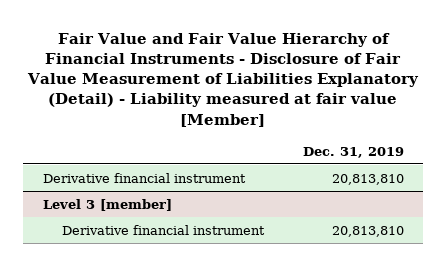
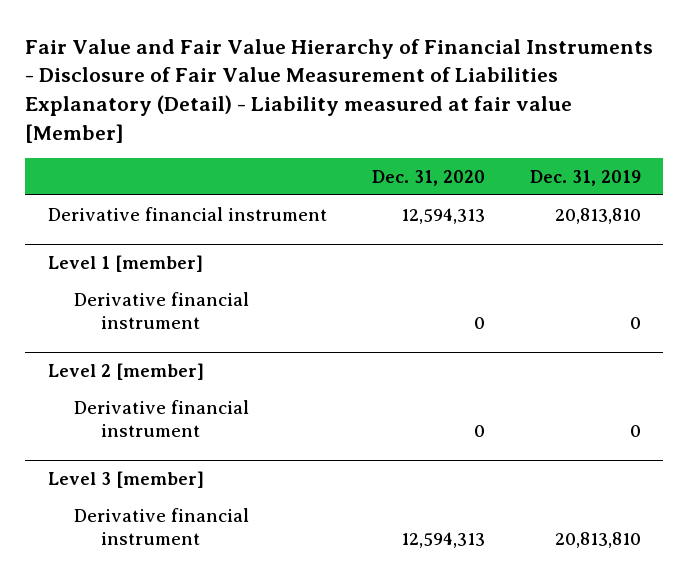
- | Dec. 31, 2019
+ | Dec. 31, 2020 | Dec. 31, 2019
+ Level 1 [member]
+ Derivative financial instrument | 0 | 0
+ Level 2 [member]
+ Derivative financial instrument | 0 | 0

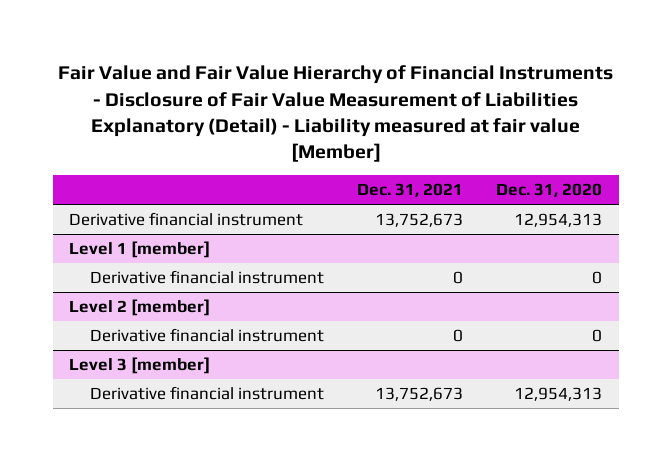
- | Dec. 31, 2020 | Dec. 31, 2019
+ | Dec. 31, 2021 | Dec. 31, 2020
- Derivative financial instrument | 12,594,313 | 20,813,810
+ Derivative financial instrument | 13,752,673 | 12,954,313
@ Level 3 [member]
- Derivative financial instrument | 12,594,313 | 20,813,810
+ Derivative financial instrument | 13,752,673 | 12,954,313

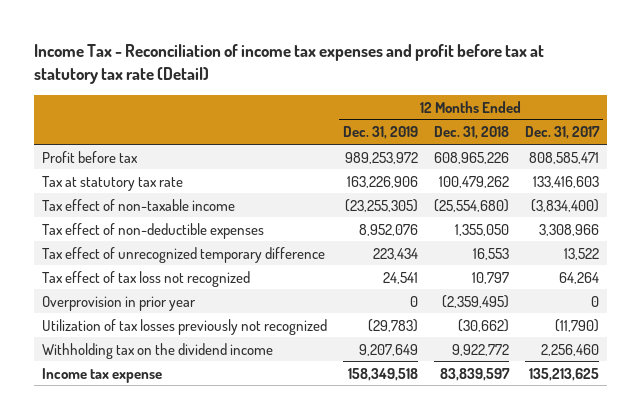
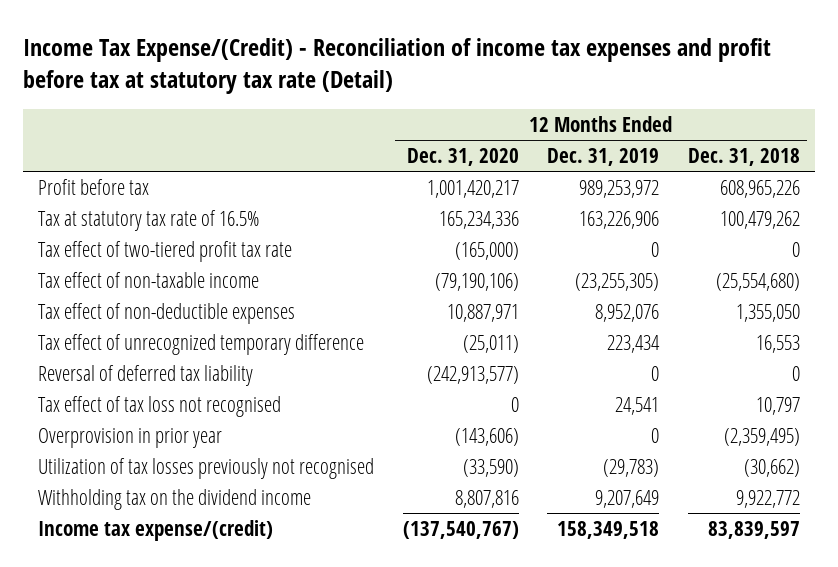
- Income Tax - Reconciliation of income tax expenses and profit before tax at statutory tax rate (Detail)
+ Income Tax Expense/(Credit) - Reconciliation of income tax expenses and profit before tax at statutory tax rate (Detail)
- | 12 Months Ended Dec. 31, 2019 | 12 Months Ended Dec. 31, 2018 | 12 Months Ended Dec. 31, 2017
+ | 12 Months Ended Dec. 31, 2020 | 12 Months Ended Dec. 31, 2019 | 12 Months Ended Dec. 31, 2018
- Tax at statutory tax rate | 163,226,906 | 100,479,262 | 133,416,603
+ Tax at statutory tax rate of 16.5% | 165,234,336 | 163,226,906 | 100,479,262
+ Tax effect of two-tiered profit tax rate | (165,000) | 0 | 0
- Tax effect of tax loss not recognized | 24,541 | 10,797 | 64,264
+ Reversal of deferred tax liability | (242,913,577) | 0 | 0
+ Tax effect of tax loss not recognised | 0 | 24,541 | 10,797
- Utilization of tax losses previously not recognized | (29,783) | (30,662) | (11,790)
+ Utilization of tax losses previously not recognised | (33,590) | (29,783) | (30,662)
- Income tax expense | 158,349,518 | 83,839,597 | 135,213,625
+ Income tax expense/(credit) | (137,540,767) | 158,349,518 | 83,839,597

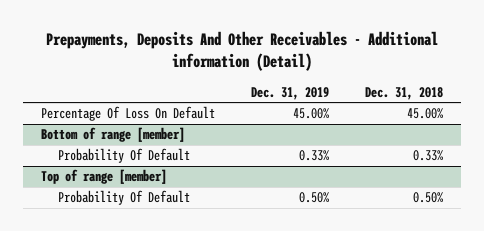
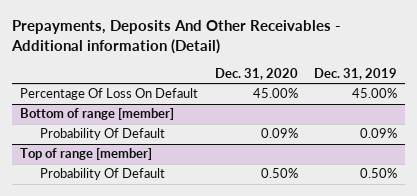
- | Dec. 31, 2019 | Dec. 31, 2018
+ | Dec. 31, 2020 | Dec. 31, 2019
@ Bottom of range [member]
- Probability Of Default | 0.33% | 0.33%
+ Probability Of Default | 0.09% | 0.09%

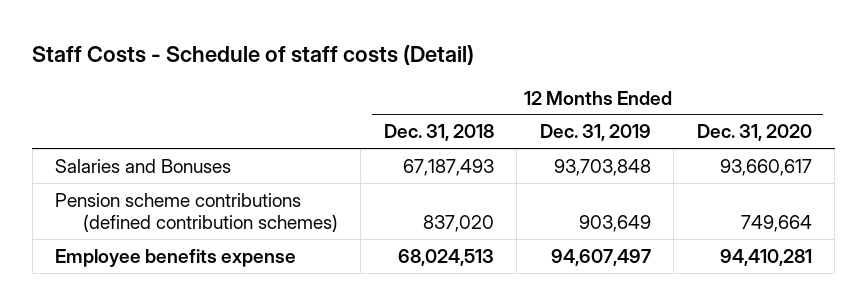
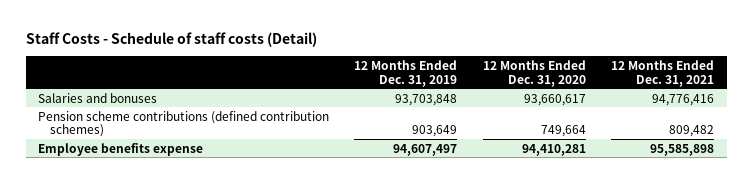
- | 12 Months Ended Dec. 31, 2018 | 12 Months Ended Dec. 31, 2019 | 12 Months Ended Dec. 31, 2020
+ | 12 Months Ended Dec. 31, 2019 | 12 Months Ended Dec. 31, 2020 | 12 Months Ended Dec. 31, 2021
- Salaries and Bonuses | 67,187,493 | 93,703,848 | 93,660,617
+ Salaries and bonuses | 93,703,848 | 93,660,617 | 94,776,416

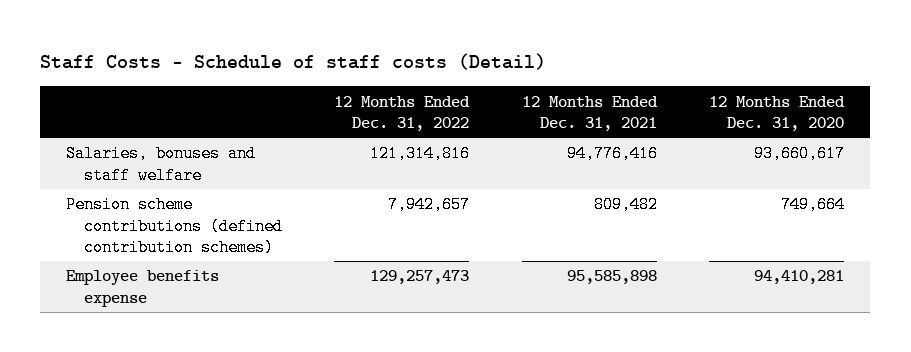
- | 12 Months Ended Dec. 31, 2019 | 12 Months Ended Dec. 31, 2020 | 12 Months Ended Dec. 31, 2021
+ | 12 Months Ended Dec. 31, 2022 | 12 Months Ended Dec. 31, 2021 | 12 Months Ended Dec. 31, 2020
- Salaries and bonuses | 93,703,848 | 93,660,617 | 94,776,416
+ Salaries, bonuses and staff welfare | 121,314,816 | 94,776,416 | 93,660,617

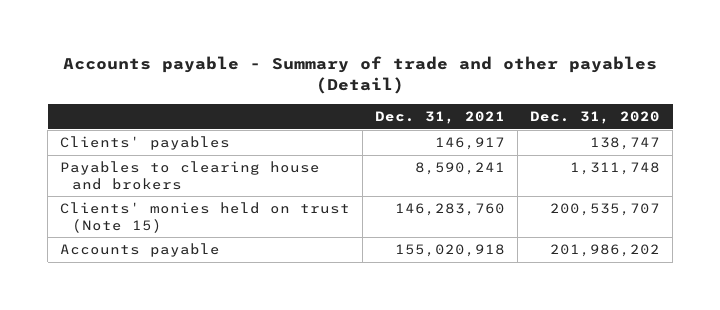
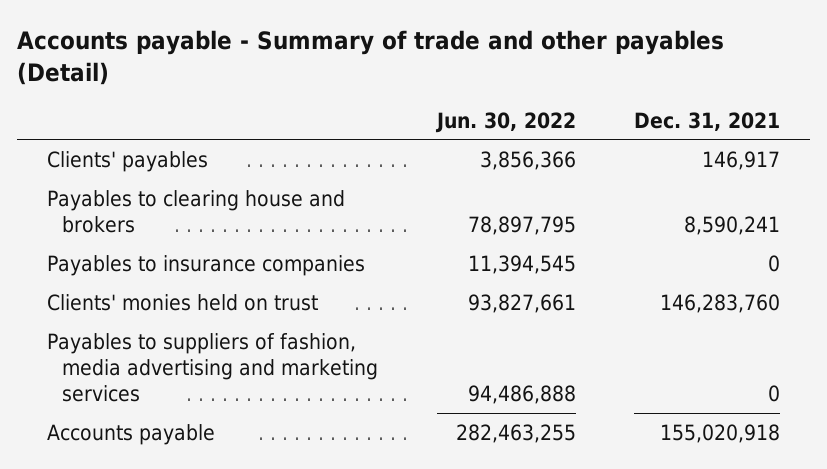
- | Dec. 31, 2021 | Dec. 31, 2020
+ | Jun. 30, 2022 | Dec. 31, 2021
- Clients' monies held on trust (Note 15) | 146,283,760 | 200,535,707
+ Payables to insurance companies | 11,394,545 | 0
+ Clients' monies held on trust | 93,827,661 | 146,283,760
+ Payables to suppliers of fashion, media advertising and marketing services | 94,486,888 | 0

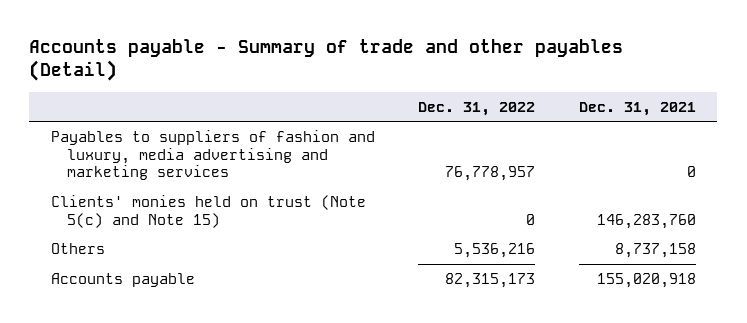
- | Jun. 30, 2022 | Dec. 31, 2021
+ | Dec. 31, 2022 | Dec. 31, 2021
- Clients' payables | 3,856,366 | 146,917
- Payables to clearing house and brokers | 78,897,795 | 8,590,241
- Payables to insurance companies | 11,394,545 | 0
- Clients' monies held on trust | 93,827,661 | 146,283,760
- Payables to suppliers of fashion, media advertising and marketing services | 94,486,888 | 0
+ Payables to suppliers of fashion and luxury, media advertising and marketing services | 76,778,957 | 0
+ Clients' monies held on trust (Note 5(c) and Note 15) | 0 | 146,283,760
+ Others | 5,536,216 | 8,737,158

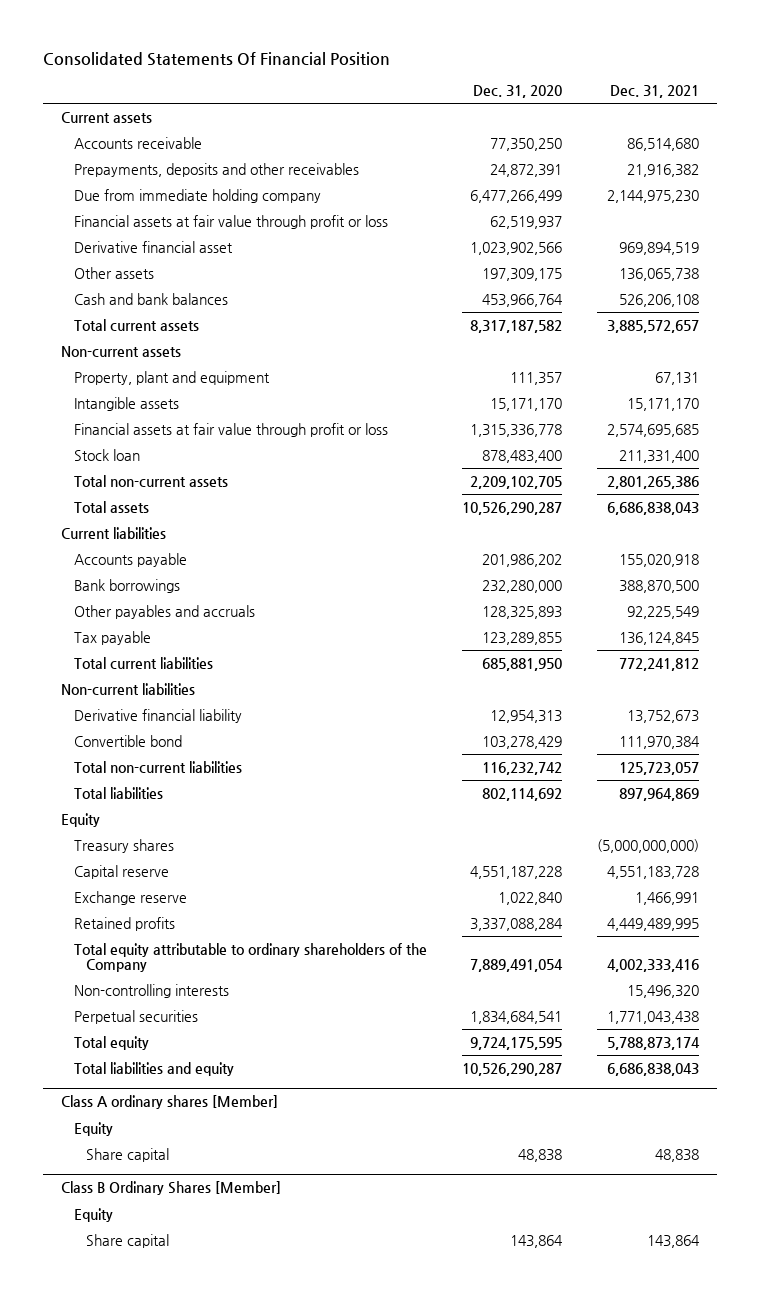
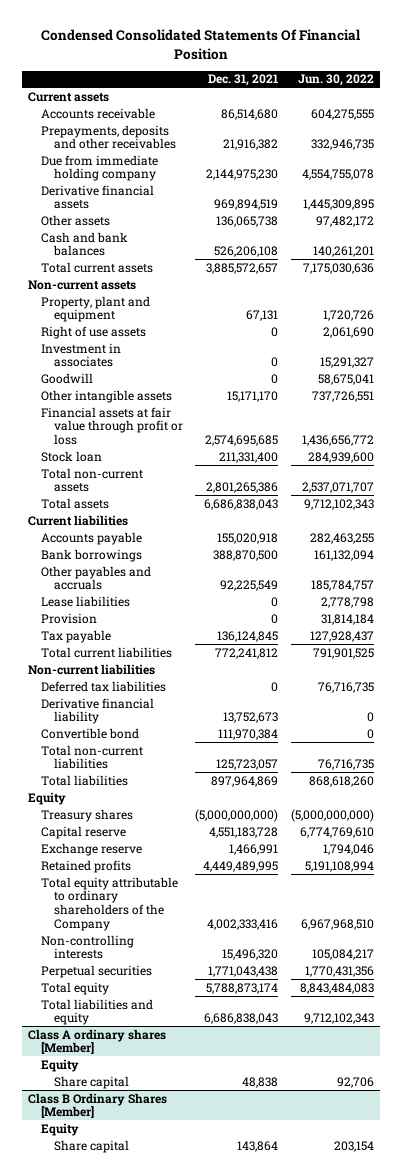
- Consolidated Statements Of Financial Position
+ Condensed Consolidated Statements Of Financial Position
- | Dec. 31, 2020 | Dec. 31, 2021
+ | Dec. 31, 2021 | Jun. 30, 2022
- Financial assets at fair value through profit or loss | 62,519,937 |
- Derivative financial asset | 1,023,902,566 | 969,894,519
+ Derivative financial assets | 969,894,519 | 1,445,309,895
- Intangible assets | 15,171,170 | 15,171,170
+ Right of use assets | 0 | 2,061,690
+ Investment in associates | 0 | 15,291,327
+ Goodwill | 0 | 58,675,041
+ Other intangible assets | 15,171,170 | 737,726,551
+ Lease liabilities | 0 | 2,778,798
+ Provision | 0 | 31,814,184
+ Deferred tax liabilities | 0 | 76,716,735

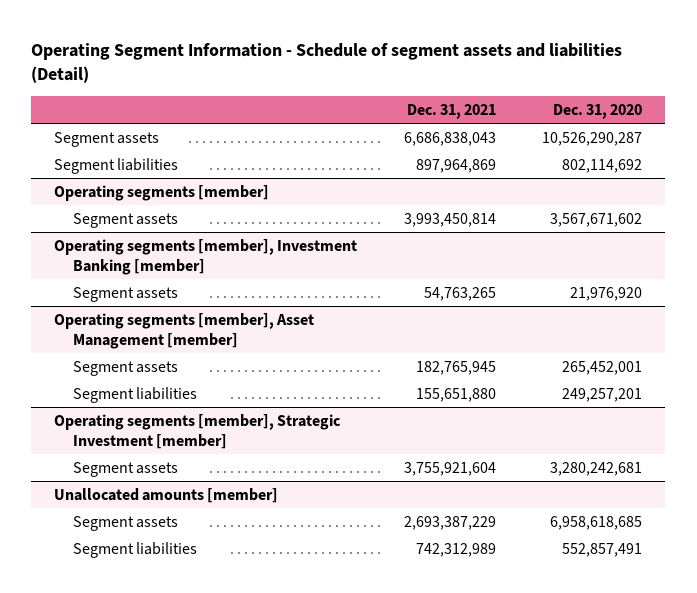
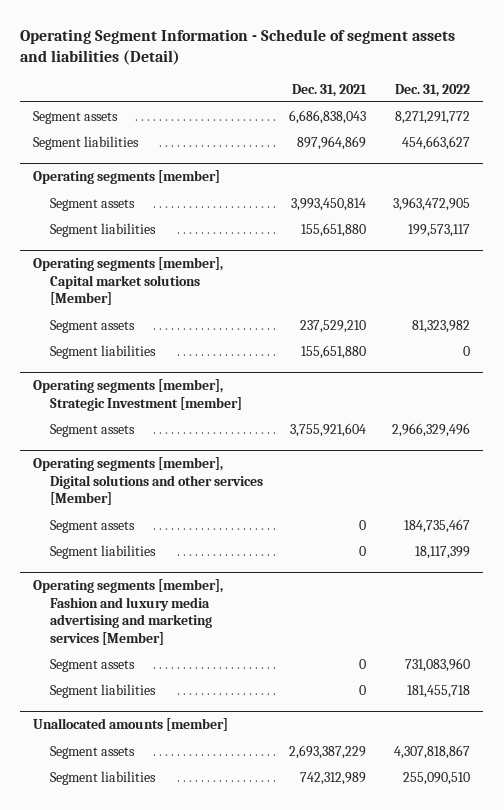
- | Dec. 31, 2021 | Dec. 31, 2020
+ | Dec. 31, 2021 | Dec. 31, 2022
- Operating segments [member], Investment Banking [member]
- Segment assets | 54,763,265 | 21,976,920
- Operating segments [member], Asset Management [member]
- Segment assets | 182,765,945 | 265,452,001
+ Operating segments [member], Capital market solutions [Member]
+ Segment assets | 237,529,210 | 81,323,982
+ Segment liabilities | 155,651,880 | 0
+ Operating segments [member], Digital solutions and other services [Member]
+ Segment assets | 0 | 184,735,467
+ Segment liabilities | 0 | 18,117,399
+ Operating segments [member], Fashion and luxury media advertising and marketing services [Member]
+ Segment assets | 0 | 731,083,960
+ Segment liabilities | 0 | 181,455,718

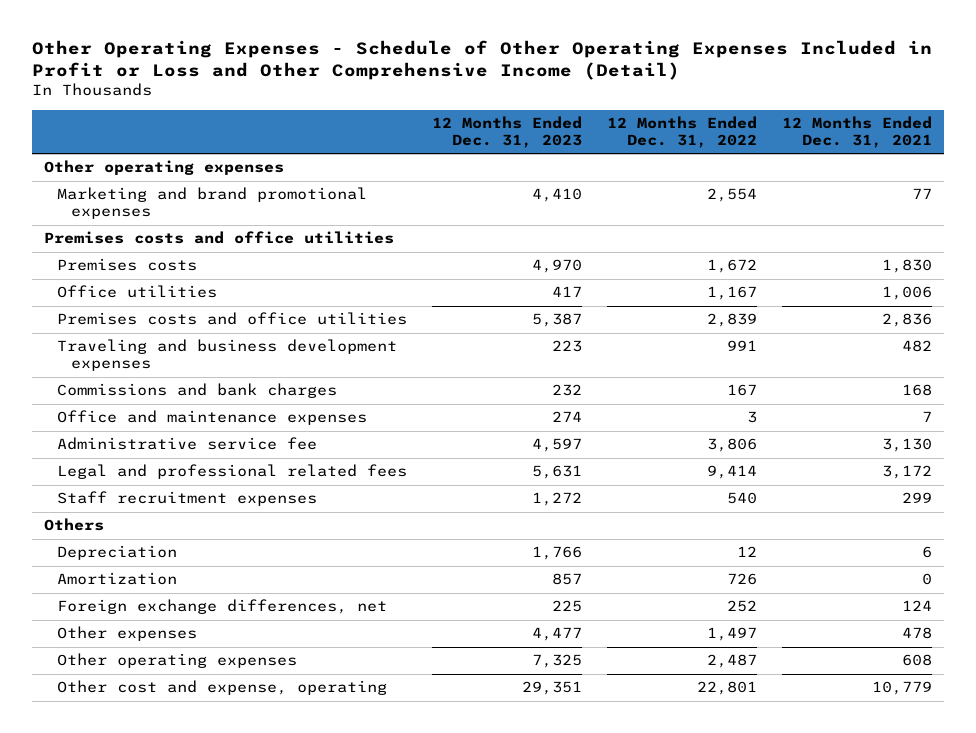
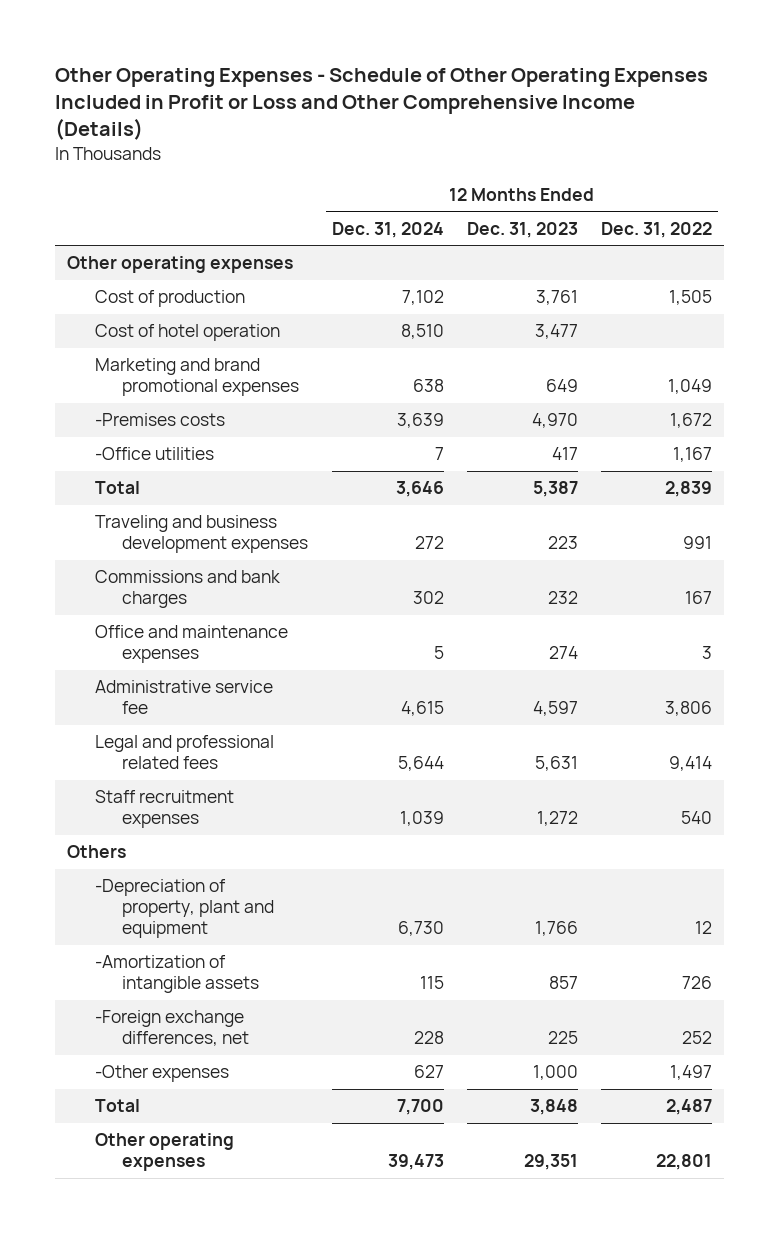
- Other Operating Expenses - Schedule of Other Operating Expenses Included in Profit or Loss and Other Comprehensive Income (Detail)
+ Other Operating Expenses - Schedule of Other Operating Expenses Included in Profit or Loss and Other Comprehensive Income (Details)
- | 12 Months Ended Dec. 31, 2023 | 12 Months Ended Dec. 31, 2022 | 12 Months Ended Dec. 31, 2021
+ | 12 Months Ended Dec. 31, 2024 | 12 Months Ended Dec. 31, 2023 | 12 Months Ended Dec. 31, 2022
- Marketing and brand promotional expenses | 4,410 | 2,554 | 77
- Premises costs and office utilities
- Premises costs | 4,970 | 1,672 | 1,830
- Office utilities | 417 | 1,167 | 1,006
- Premises costs and office utilities | 5,387 | 2,839 | 2,836
+ Cost of production | 7,102 | 3,761 | 1,505
+ Cost of hotel operation | 8,510 | 3,477 |
+ Marketing and brand promotional expenses | 638 | 649 | 1,049
+ -Premises costs | 3,639 | 4,970 | 1,672
+ -Office utilities | 7 | 417 | 1,167
+ Total | 3,646 | 5,387 | 2,839
- Depreciation | 1,766 | 12 | 6
- Amortization | 857 | 726 | 0
- Foreign exchange differences, net | 225 | 252 | 124
- Other expenses | 4,477 | 1,497 | 478
- Other operating expenses | 7,325 | 2,487 | 608
- Other cost and expense, operating | 29,351 | 22,801 | 10,779
+ -Depreciation of property, plant and equipment | 6,730 | 1,766 | 12
+ -Amortization of intangible assets | 115 | 857 | 726
+ -Foreign exchange differences, net | 228 | 225 | 252
+ -Other expenses | 627 | 1,000 | 1,497
+ Total | 7,700 | 3,848 | 2,487
+ Other operating expenses | 39,473 | 29,351 | 22,801

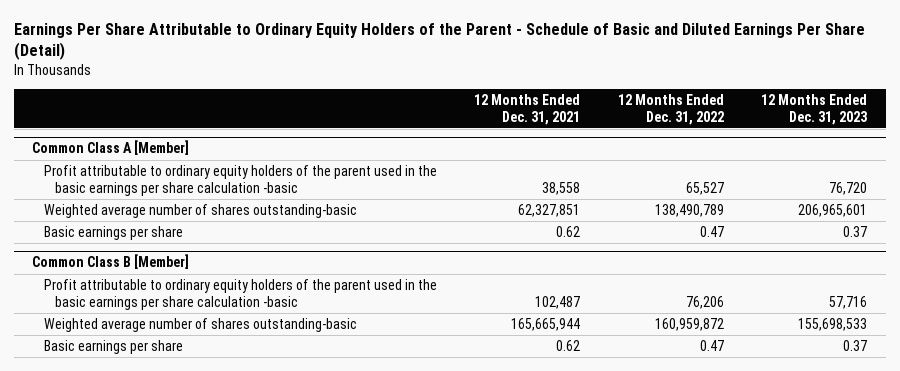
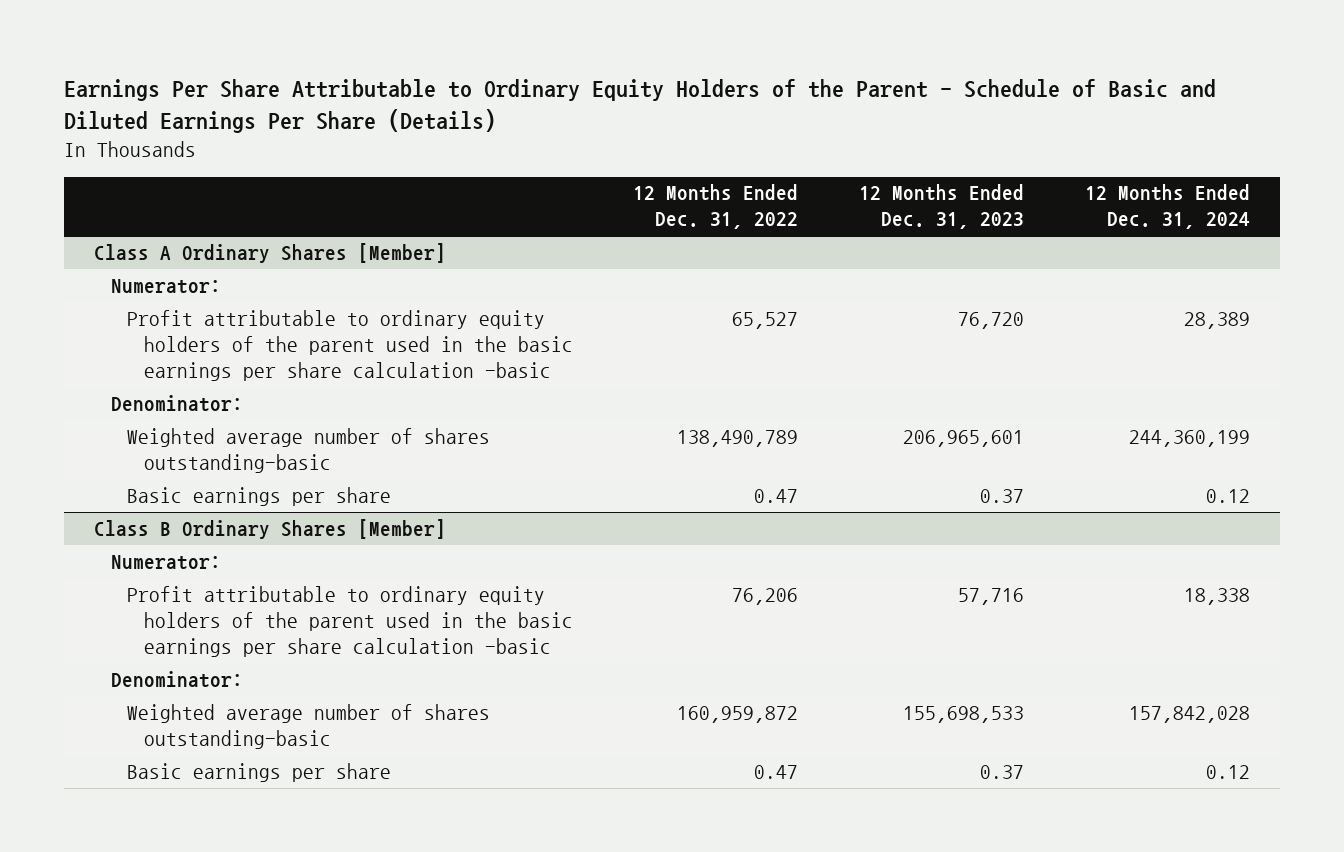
- Earnings Per Share Attributable to Ordinary Equity Holders of the Parent - Schedule of Basic and Diluted Earnings Per Share (Detail)
+ Earnings Per Share Attributable to Ordinary Equity Holders of the Parent - Schedule of Basic and Diluted Earnings Per Share (Details)
- | 12 Months Ended Dec. 31, 2021 | 12 Months Ended Dec. 31, 2022 | 12 Months Ended Dec. 31, 2023
+ | 12 Months Ended Dec. 31, 2022 | 12 Months Ended Dec. 31, 2023 | 12 Months Ended Dec. 31, 2024
- Common Class A [Member]
+ Class A Ordinary Shares [Member]
+ Numerator:
+ Denominator:
- Common Class B [Member]
+ Class B Ordinary Shares [Member]
+ Numerator:
+ Denominator:

